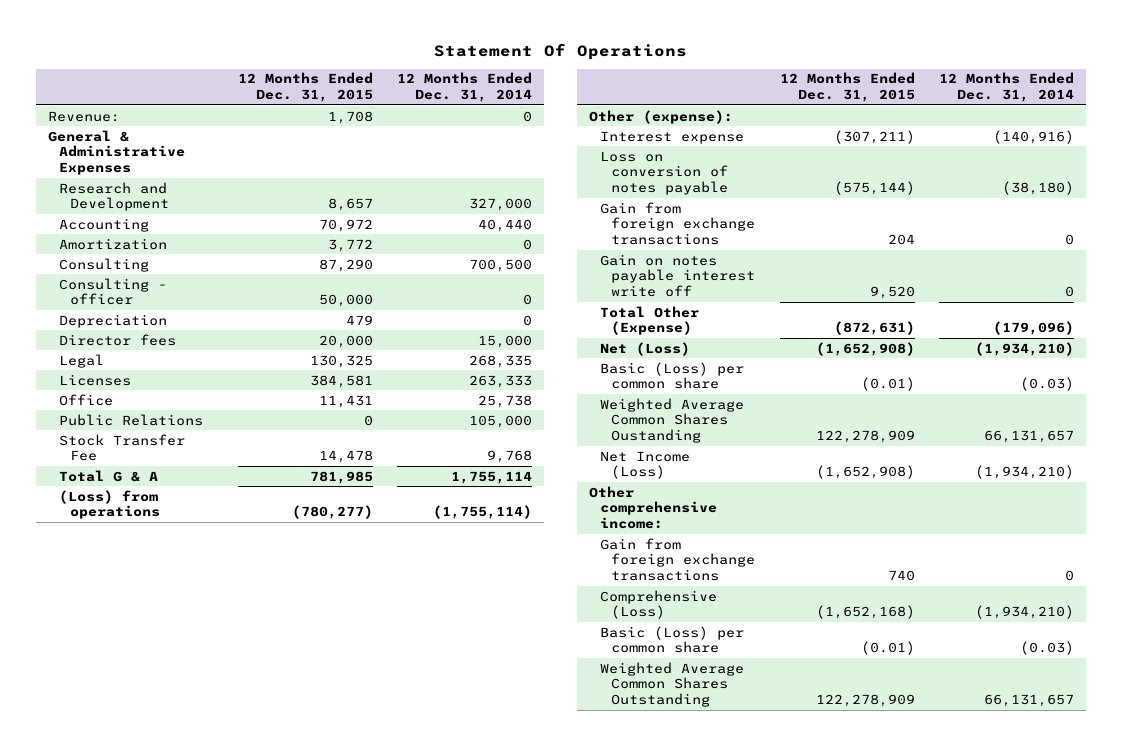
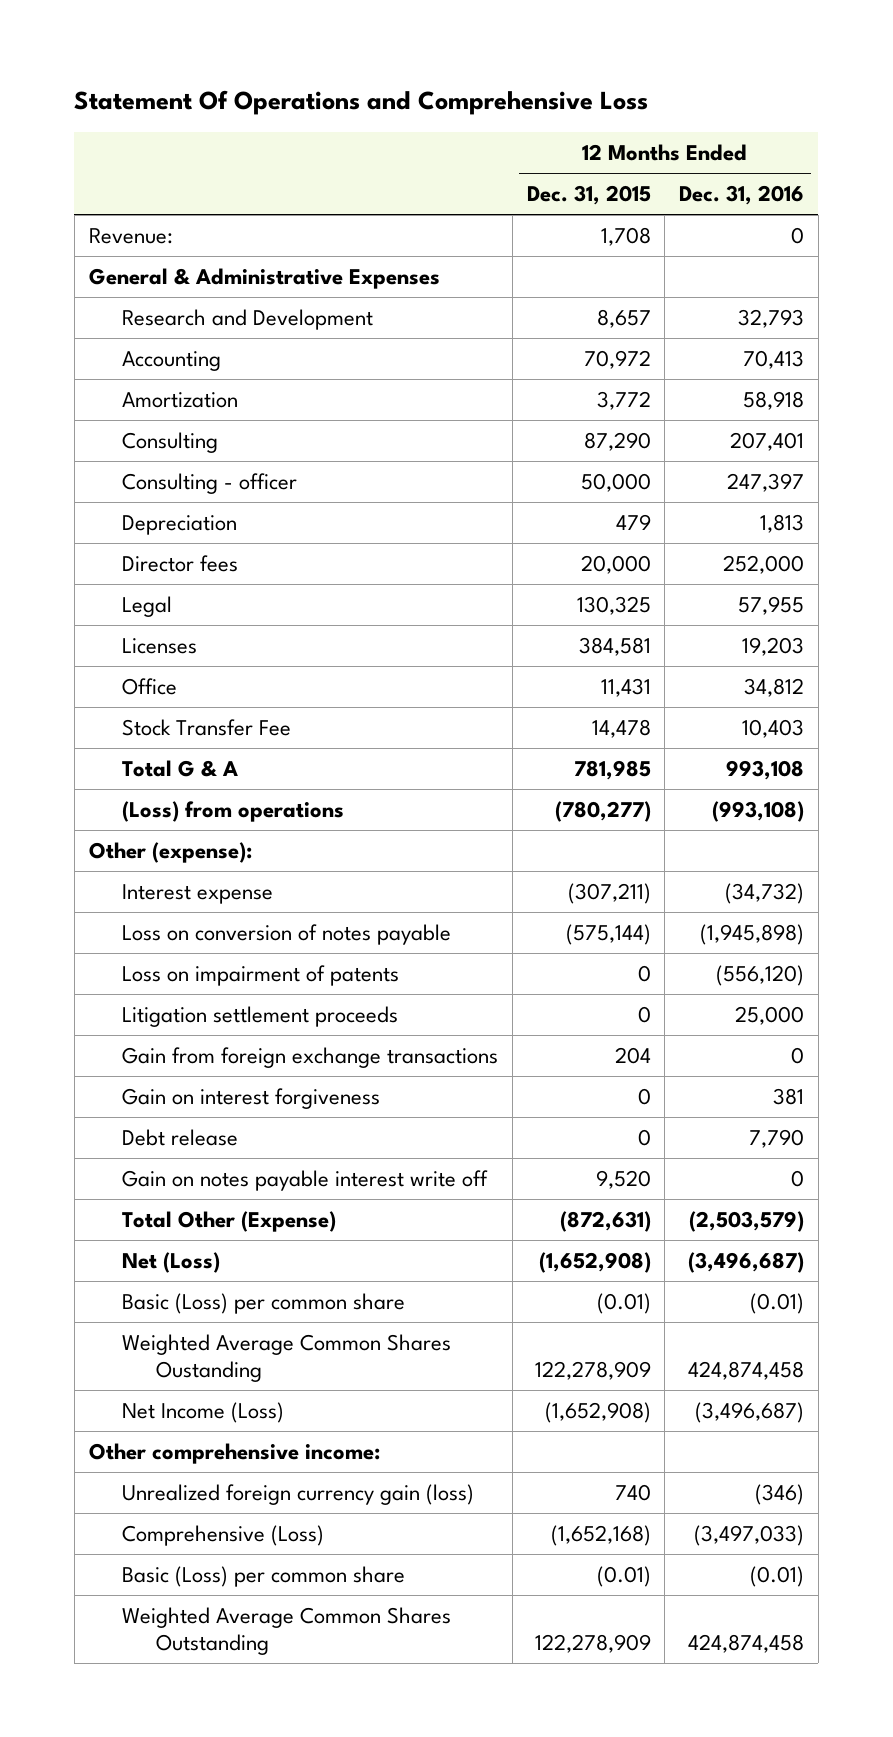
- Statement Of Operations
+ Statement Of Operations and Comprehensive Loss
- | 12 Months Ended Dec. 31, 2015 | 12 Months Ended Dec. 31, 2014
+ | 12 Months Ended Dec. 31, 2015 | 12 Months Ended Dec. 31, 2016
- Public Relations | 0 | 105,000
+ Loss on impairment of patents | 0 | (556,120)
+ Litigation settlement proceeds | 0 | 25,000
+ Gain on interest forgiveness | 0 | 381
+ Debt release | 0 | 7,790
- Gain from foreign exchange transactions | 740 | 0
+ Unrealized foreign currency gain (loss) | 740 | (346)

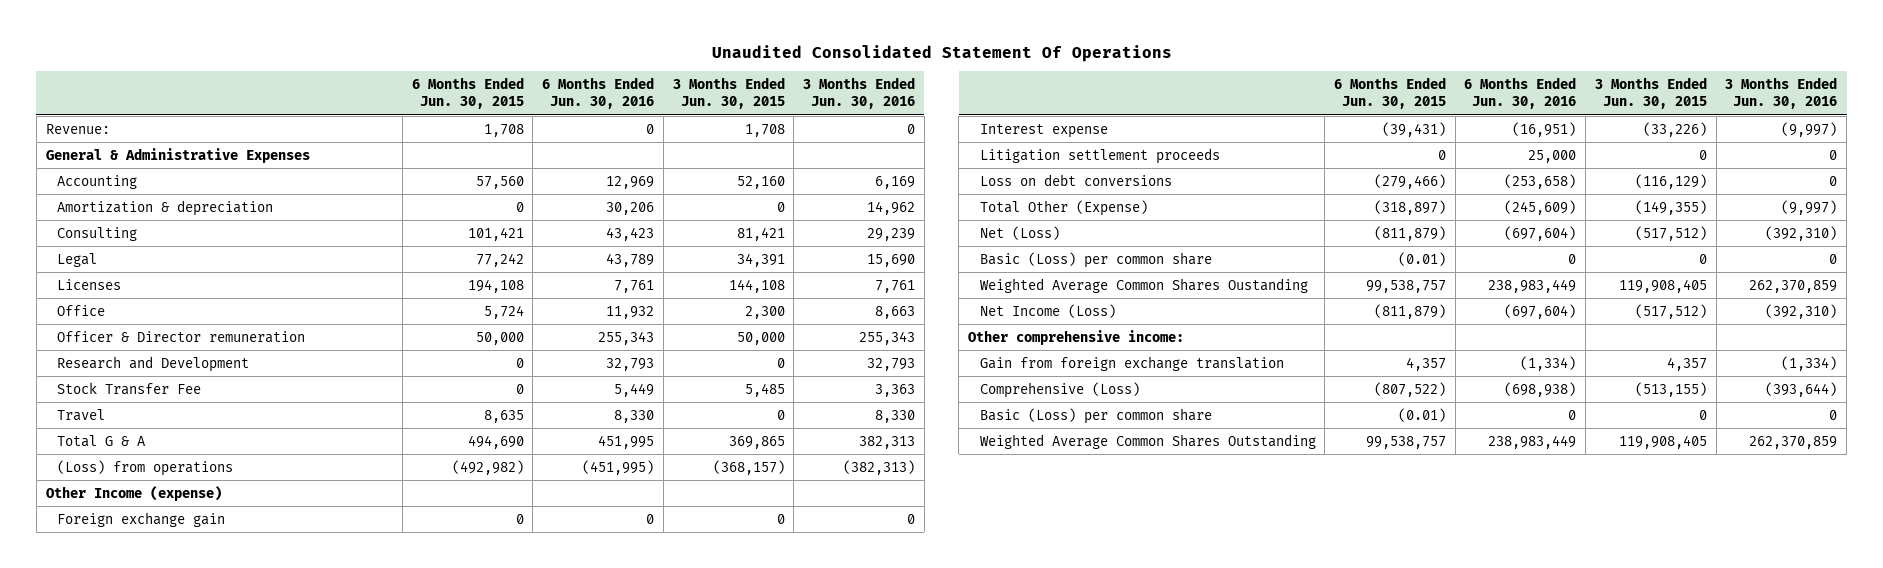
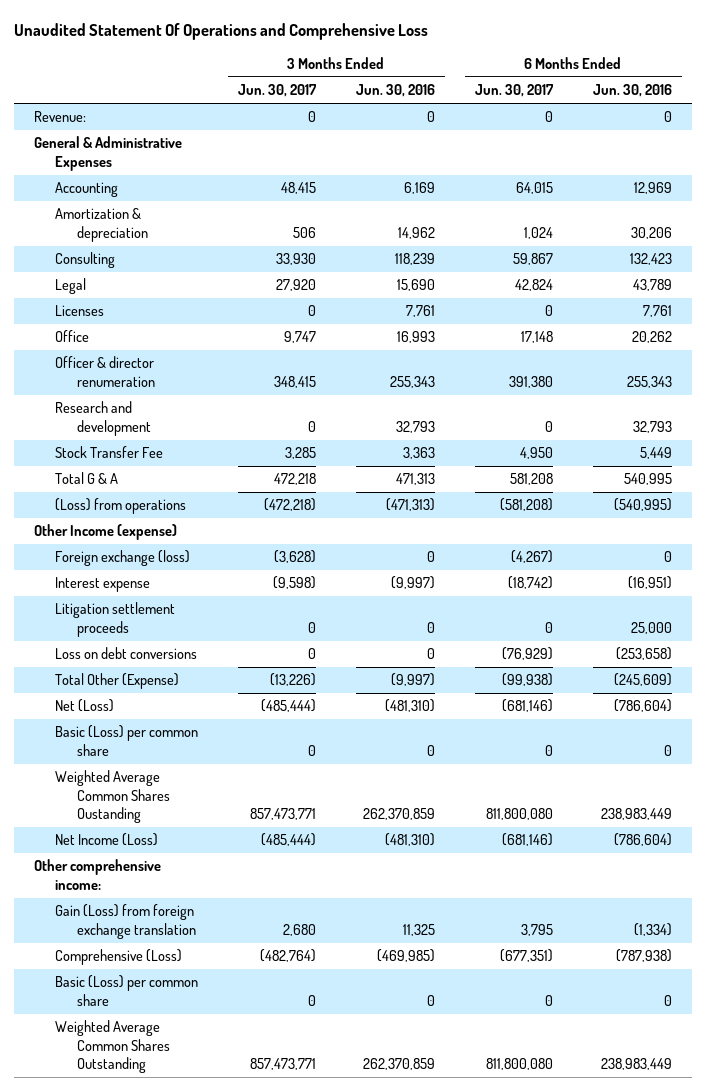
- Unaudited Consolidated Statement Of Operations
+ Unaudited Statement Of Operations and Comprehensive Loss
- | 6 Months Ended Jun. 30, 2015 | 6 Months Ended Jun. 30, 2016 | 3 Months Ended Jun. 30, 2015 | 3 Months Ended Jun. 30, 2016
+ | 3 Months Ended Jun. 30, 2017 | 3 Months Ended Jun. 30, 2016 | 6 Months Ended Jun. 30, 2017 | 6 Months Ended Jun. 30, 2016
- Consulting | 101,421 | 43,423 | 81,421 | 29,239
+ Consulting | 33,930 | 118,239 | 59,867 | 132,423
- Office | 5,724 | 11,932 | 2,300 | 8,663
- Officer & Director remuneration | 50,000 | 255,343 | 50,000 | 255,343
- Research and Development | 0 | 32,793 | 0 | 32,793
+ Office | 9,747 | 16,993 | 17,148 | 20,262
+ Officer & director renumeration | 348,415 | 255,343 | 391,380 | 255,343
+ Research and development | 0 | 32,793 | 0 | 32,793
- Travel | 8,635 | 8,330 | 0 | 8,330
- Total G & A | 494,690 | 451,995 | 369,865 | 382,313
- (Loss) from operations | (492,982) | (451,995) | (368,157) | (382,313)
+ Total G & A | 472,218 | 471,313 | 581,208 | 540,995
+ (Loss) from operations | (472,218) | (471,313) | (581,208) | (540,995)
- Foreign exchange gain | 0 | 0 | 0 | 0
+ Foreign exchange (loss) | (3,628) | 0 | (4,267) | 0
- Net (Loss) | (811,879) | (697,604) | (517,512) | (392,310)
+ Net (Loss) | (485,444) | (481,310) | (681,146) | (786,604)
- Net Income (Loss) | (811,879) | (697,604) | (517,512) | (392,310)
+ Net Income (Loss) | (485,444) | (481,310) | (681,146) | (786,604)
- Gain from foreign exchange translation | 4,357 | (1,334) | 4,357 | (1,334)
- Comprehensive (Loss) | (807,522) | (698,938) | (513,155) | (393,644)
+ Gain (Loss) from foreign exchange translation | 2,680 | 11,325 | 3,795 | (1,334)
+ Comprehensive (Loss) | (482,764) | (469,985) | (677,351) | (787,938)

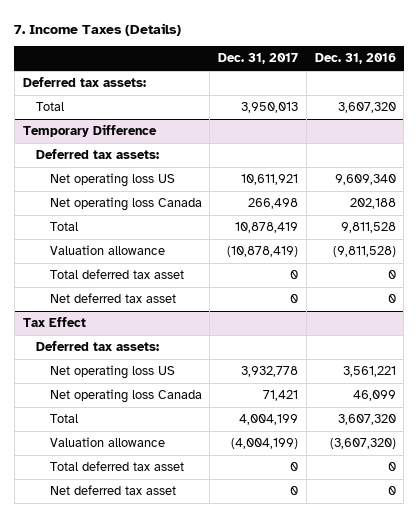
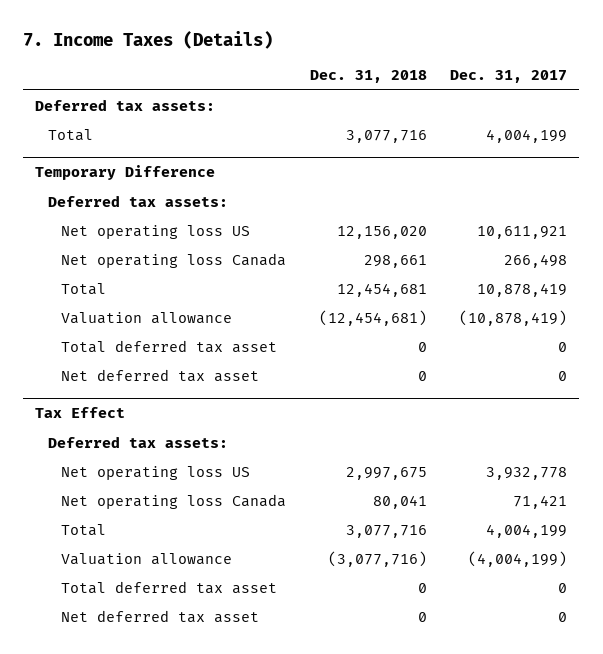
- | Dec. 31, 2017 | Dec. 31, 2016
+ | Dec. 31, 2018 | Dec. 31, 2017
- Total | 3,950,013 | 3,607,320
+ Total | 3,077,716 | 4,004,199

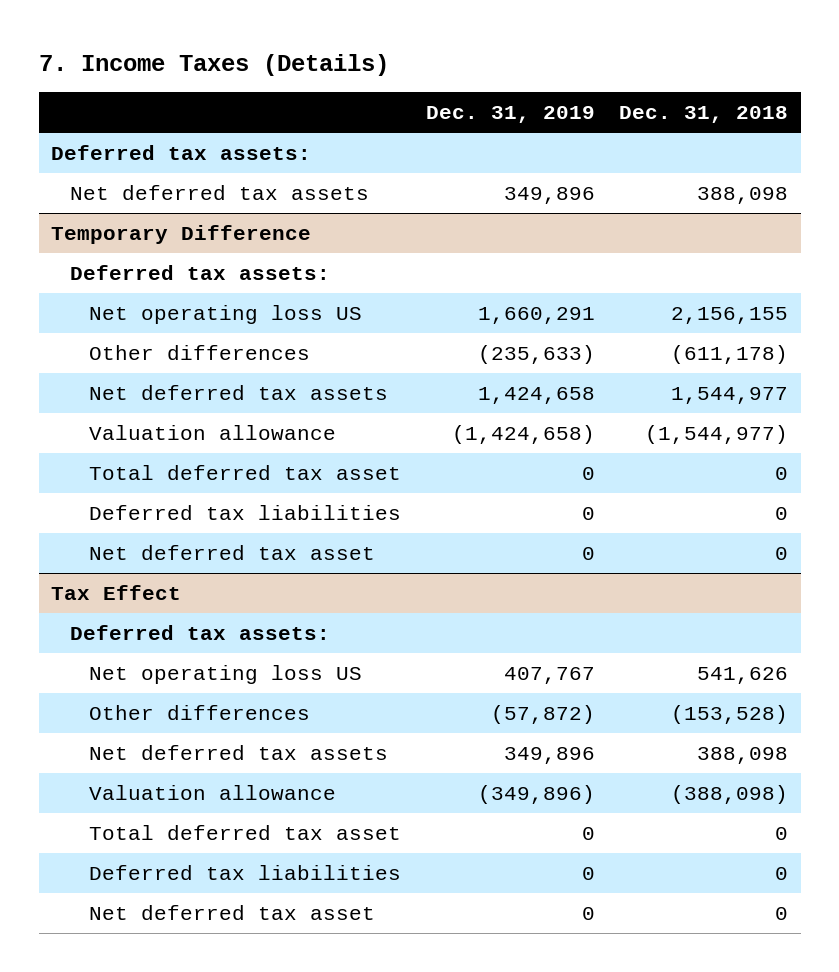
- | Dec. 31, 2018 | Dec. 31, 2017
+ | Dec. 31, 2019 | Dec. 31, 2018
- Total | 3,077,716 | 4,004,199
+ Net deferred tax assets | 349,896 | 388,098
@ Temporary Difference
- Net operating loss US | 12,156,020 | 10,611,921
- Net operating loss Canada | 298,661 | 266,498
- Total | 12,454,681 | 10,878,419
- Valuation allowance | (12,454,681) | (10,878,419)
+ Net operating loss US | 1,660,291 | 2,156,155
+ Other differences | (235,633) | (611,178)
+ Net deferred tax assets | 1,424,658 | 1,544,977
+ Valuation allowance | (1,424,658) | (1,544,977)
+ Deferred tax liabilities | 0 | 0
@ Tax Effect
- Net operating loss US | 2,997,675 | 3,932,778
- Net operating loss Canada | 80,041 | 71,421
- Total | 3,077,716 | 4,004,199
- Valuation allowance | (3,077,716) | (4,004,199)
+ Net operating loss US | 407,767 | 541,626
+ Other differences | (57,872) | (153,528)
+ Net deferred tax assets | 349,896 | 388,098
+ Valuation allowance | (349,896) | (388,098)
+ Deferred tax liabilities | 0 | 0

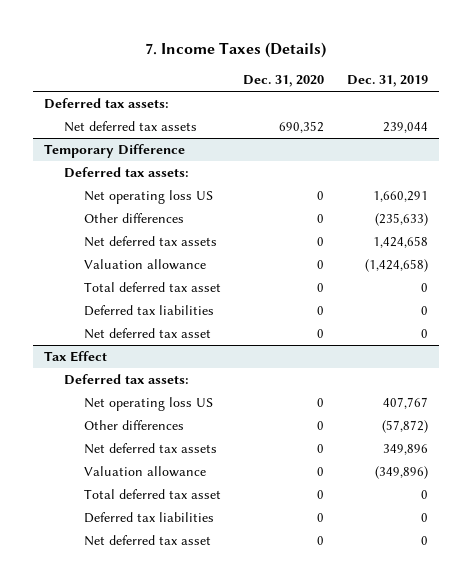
- | Dec. 31, 2019 | Dec. 31, 2018
+ | Dec. 31, 2020 | Dec. 31, 2019
- Net deferred tax assets | 349,896 | 388,098
+ Net deferred tax assets | 690,352 | 239,044

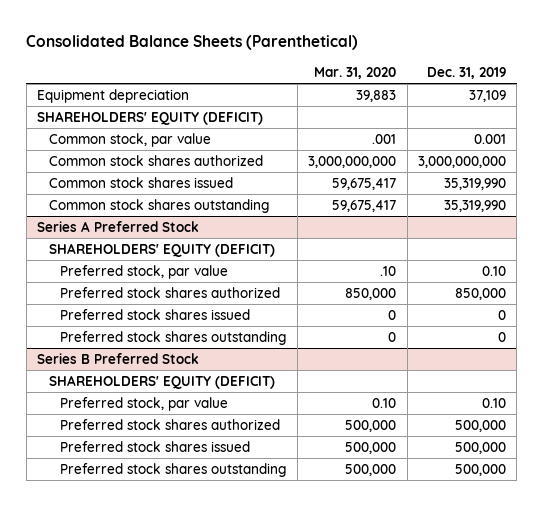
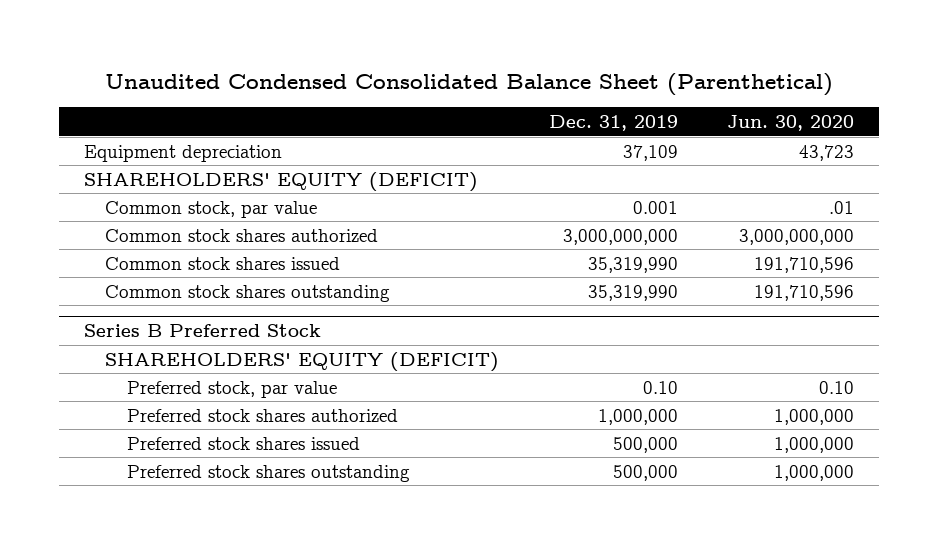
- Consolidated Balance Sheets (Parenthetical)
+ Unaudited Condensed Consolidated Balance Sheet (Parenthetical)
- | Mar. 31, 2020 | Dec. 31, 2019
+ | Dec. 31, 2019 | Jun. 30, 2020
- Series A Preferred Stock
- SHAREHOLDERS' EQUITY (DEFICIT)
- Preferred stock, par value | .10 | 0.10
- Preferred stock shares authorized | 850,000 | 850,000
- Preferred stock shares issued | 0 | 0
- Preferred stock shares outstanding | 0 | 0
@ Series B Preferred Stock
- Preferred stock shares authorized | 500,000 | 500,000
+ Preferred stock shares authorized | 1,000,000 | 1,000,000

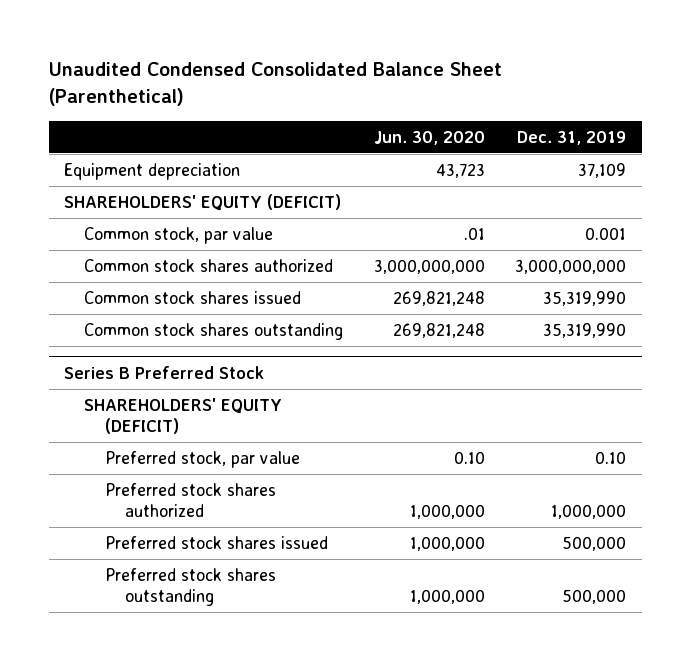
- | Dec. 31, 2019 | Jun. 30, 2020
+ | Jun. 30, 2020 | Dec. 31, 2019
- Common stock shares issued | 35,319,990 | 191,710,596
- Common stock shares outstanding | 35,319,990 | 191,710,596
+ Common stock shares issued | 269,821,248 | 35,319,990
+ Common stock shares outstanding | 269,821,248 | 35,319,990

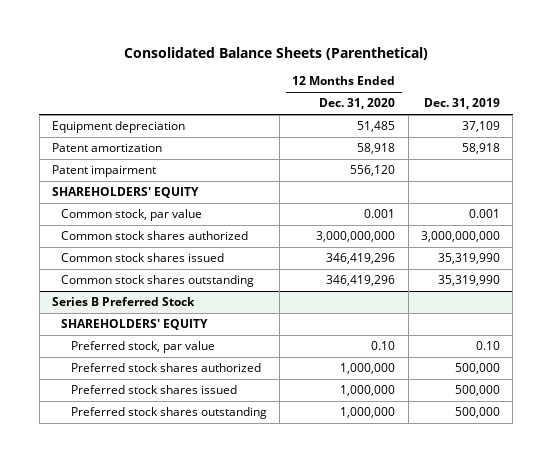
- Unaudited Condensed Consolidated Balance Sheet (Parenthetical)
+ Consolidated Balance Sheets (Parenthetical)
- | Jun. 30, 2020 | Dec. 31, 2019
+ | 12 Months Ended Dec. 31, 2020 | Dec. 31, 2019
- SHAREHOLDERS' EQUITY (DEFICIT)
+ Patent amortization | 58,918 | 58,918
+ Patent impairment | 556,120 |
+ SHAREHOLDERS' EQUITY
@ Series B Preferred Stock
- SHAREHOLDERS' EQUITY (DEFICIT)
+ SHAREHOLDERS' EQUITY
- Preferred stock shares authorized | 1,000,000 | 1,000,000
+ Preferred stock shares authorized | 1,000,000 | 500,000

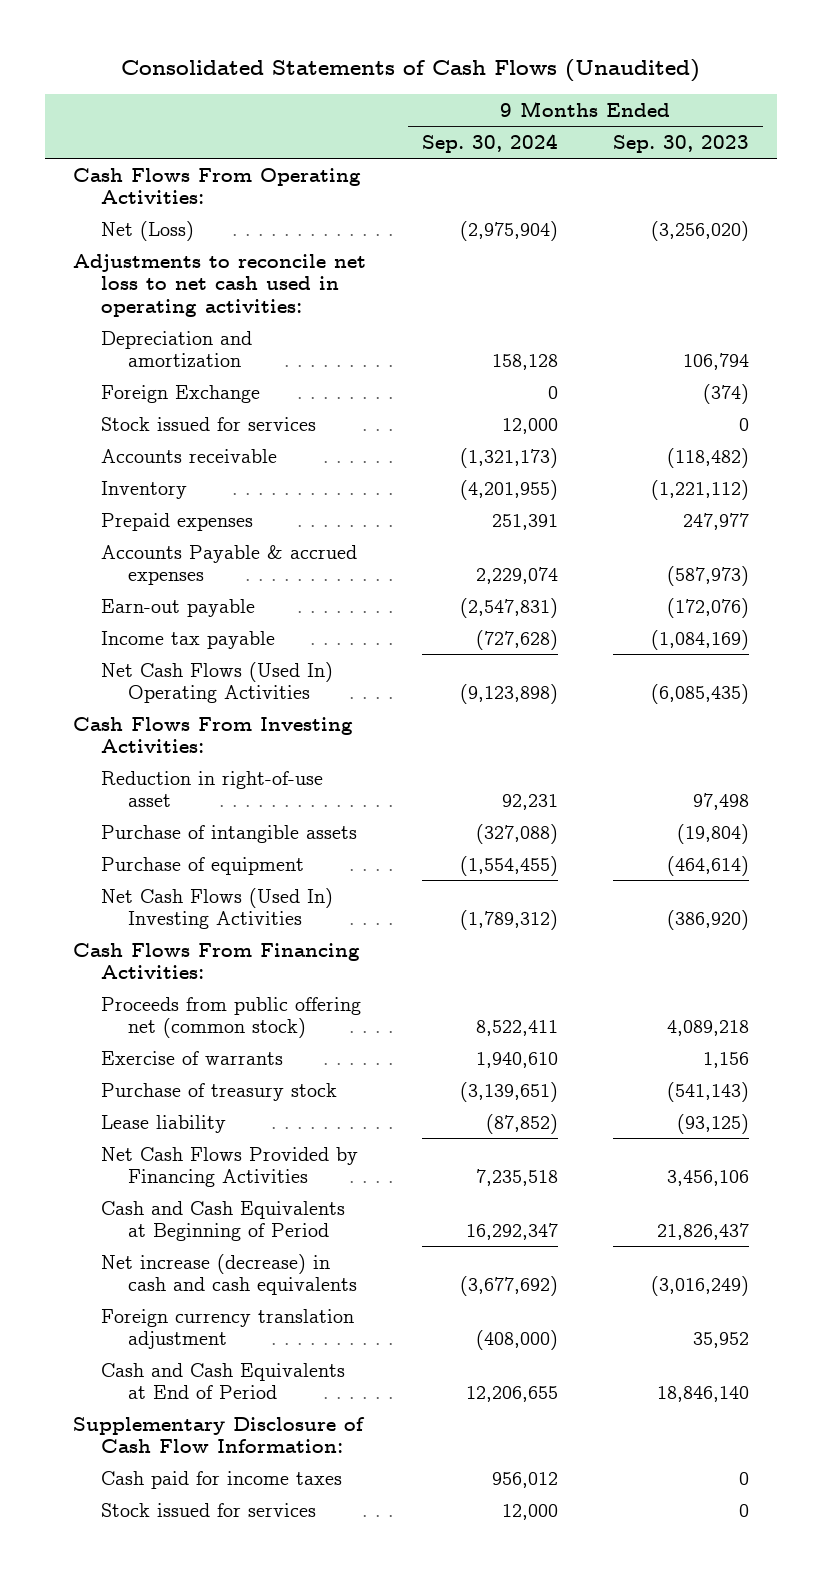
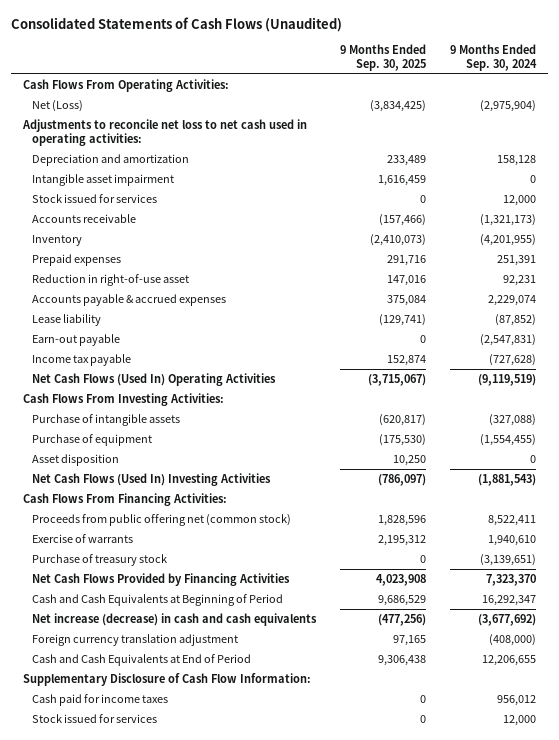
- | 9 Months Ended Sep. 30, 2024 | 9 Months Ended Sep. 30, 2023
+ | 9 Months Ended Sep. 30, 2025 | 9 Months Ended Sep. 30, 2024
- Foreign Exchange | 0 | (374)
+ Intangible asset impairment | 1,616,459 | 0
- Accounts Payable & accrued expenses | 2,229,074 | (587,973)
moved up: Reduction in right-of-use asset | 147,016 | 92,231
+ Accounts payable & accrued expenses | 375,084 | 2,229,074
moved up: Lease liability | (129,741) | (87,852)
- Net Cash Flows (Used In) Operating Activities | (9,123,898) | (6,085,435)
+ Net Cash Flows (Used In) Operating Activities | (3,715,067) | (9,119,519)
- Net Cash Flows (Used In) Investing Activities | (1,789,312) | (386,920)
+ Asset disposition | 10,250 | 0
+ Net Cash Flows (Used In) Investing Activities | (786,097) | (1,881,543)
- Net Cash Flows Provided by Financing Activities | 7,235,518 | 3,456,106
+ Net Cash Flows Provided by Financing Activities | 4,023,908 | 7,323,370

